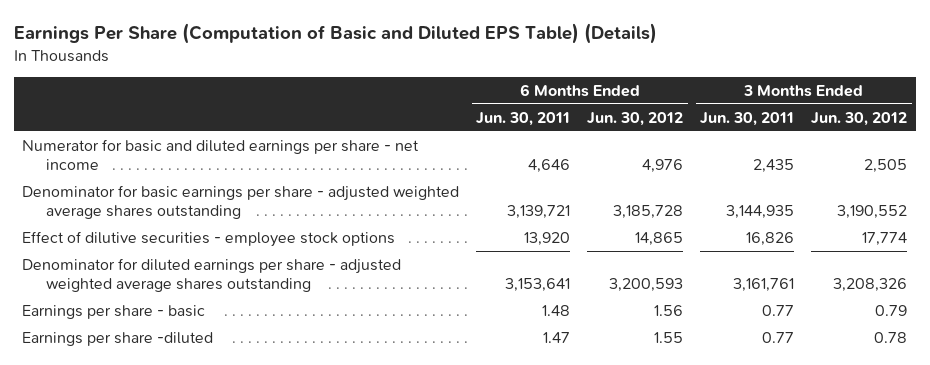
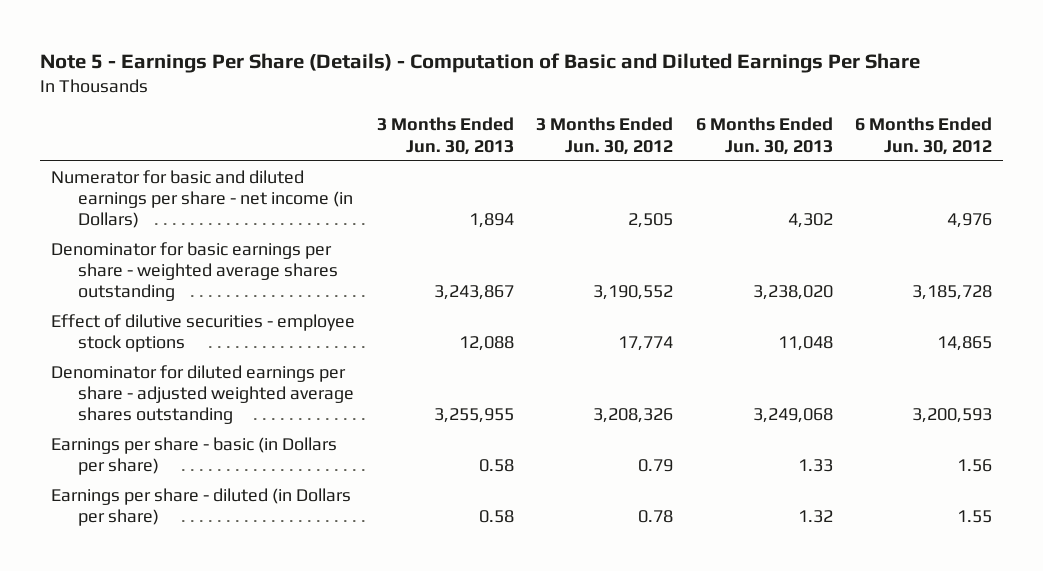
- Earnings Per Share (Computation of Basic and Diluted EPS Table) (Details)
+ Note 5 - Earnings Per Share (Details) - Computation of Basic and Diluted Earnings Per Share
- | 6 Months Ended Jun. 30, 2011 | 6 Months Ended Jun. 30, 2012 | 3 Months Ended Jun. 30, 2011 | 3 Months Ended Jun. 30, 2012
+ | 3 Months Ended Jun. 30, 2013 | 3 Months Ended Jun. 30, 2012 | 6 Months Ended Jun. 30, 2013 | 6 Months Ended Jun. 30, 2012
- Numerator for basic and diluted earnings per share - net income | 4,646 | 4,976 | 2,435 | 2,505
- Denominator for basic earnings per share - adjusted weighted average shares outstanding | 3,139,721 | 3,185,728 | 3,144,935 | 3,190,552
+ Numerator for basic and diluted earnings per share - net income (in Dollars) | 1,894 | 2,505 | 4,302 | 4,976
+ Denominator for basic earnings per share - weighted average shares outstanding | 3,243,867 | 3,190,552 | 3,238,020 | 3,185,728
- Earnings per share - basic | 1.48 | 1.56 | 0.77 | 0.79
- Earnings per share -diluted | 1.47 | 1.55 | 0.77 | 0.78
+ Earnings per share - basic (in Dollars per share) | 0.58 | 0.79 | 1.33 | 1.56
+ Earnings per share - diluted (in Dollars per share) | 0.58 | 0.78 | 1.32 | 1.55

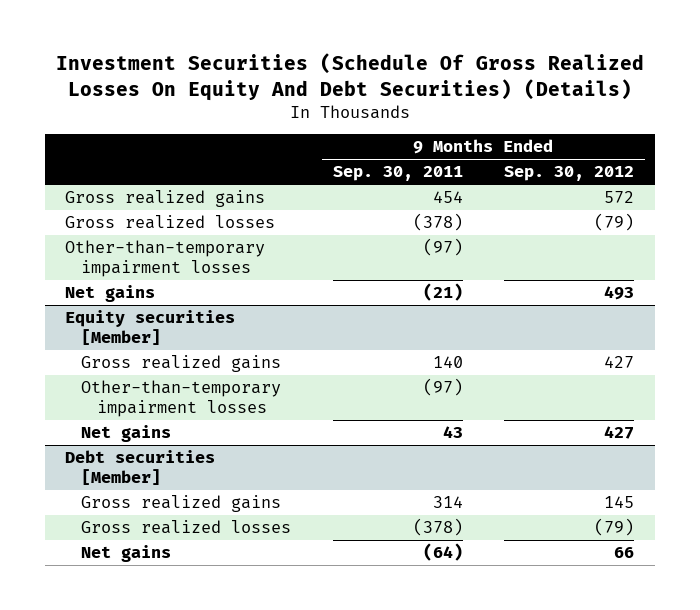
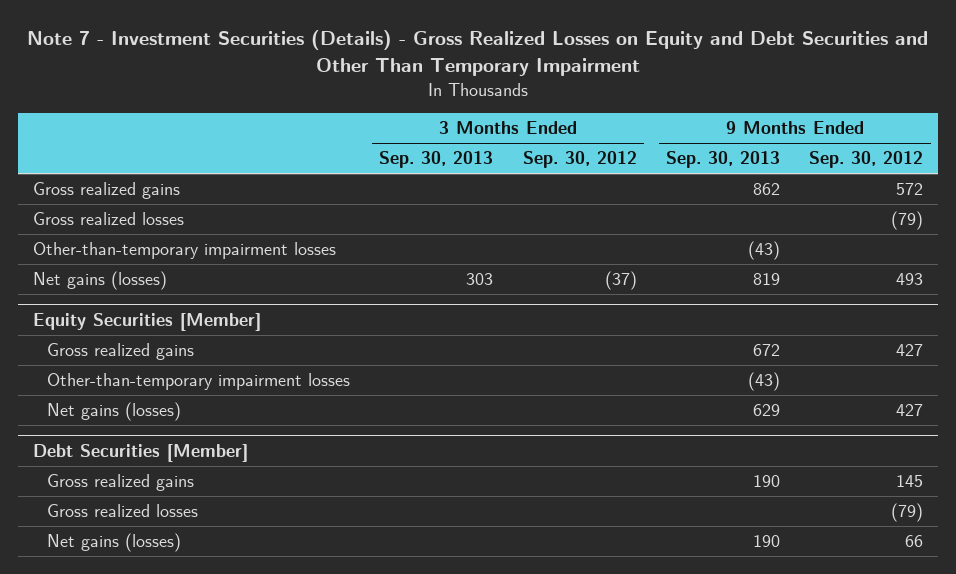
- Investment Securities (Schedule Of Gross Realized Losses On Equity And Debt Securities) (Details)
+ Note 7 - Investment Securities (Details) - Gross Realized Losses on Equity and Debt Securities and Other Than Temporary Impairment
- | 9 Months Ended Sep. 30, 2011 | 9 Months Ended Sep. 30, 2012
+ | 3 Months Ended Sep. 30, 2013 | 3 Months Ended Sep. 30, 2012 | 9 Months Ended Sep. 30, 2013 | 9 Months Ended Sep. 30, 2012
- Net gains | (21) | 493
- Equity securities [Member]
+ Net gains (losses) | 303 | (37) | 819 | 493
+ Equity Securities [Member]
- Net gains | 43 | 427
- Debt securities [Member]
+ Net gains (losses) | | | 629 | 427
+ Debt Securities [Member]
- Net gains | (64) | 66
+ Net gains (losses) | | | 190 | 66

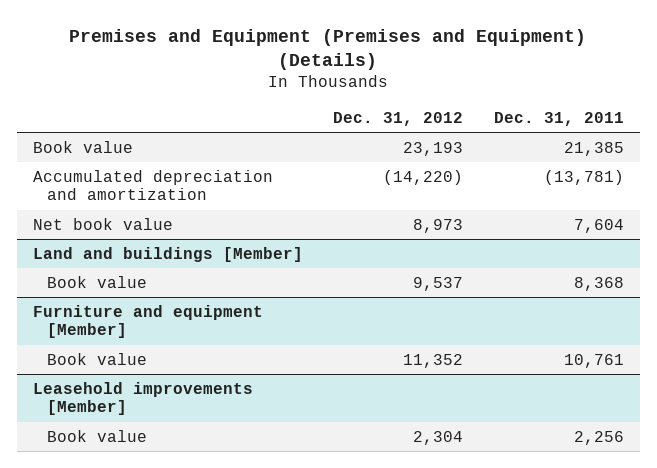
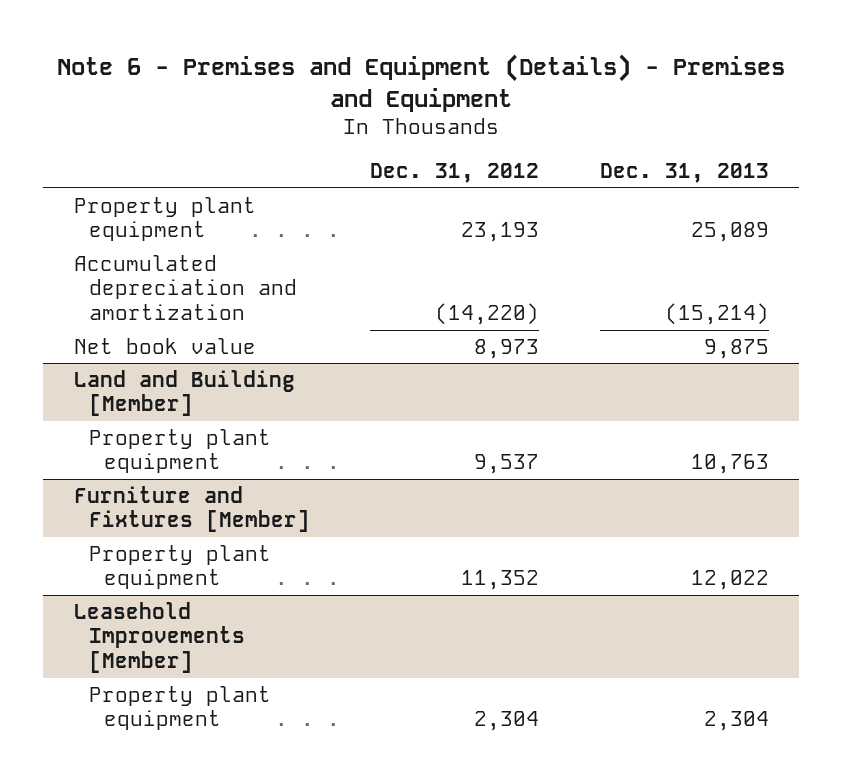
- Premises and Equipment (Premises and Equipment) (Details)
+ Note 6 - Premises and Equipment (Details) - Premises and Equipment
- | Dec. 31, 2012 | Dec. 31, 2011
+ | Dec. 31, 2012 | Dec. 31, 2013
- Book value | 23,193 | 21,385
+ Property plant equipment | 23,193 | 25,089
- Land and buildings [Member]
- Book value | 9,537 | 8,368
- Furniture and equipment [Member]
- Book value | 11,352 | 10,761
- Leasehold improvements [Member]
- Book value | 2,304 | 2,256
+ Land and Building [Member]
+ Property plant equipment | 9,537 | 10,763
+ Furniture and Fixtures [Member]
+ Property plant equipment | 11,352 | 12,022
+ Leasehold Improvements [Member]
+ Property plant equipment | 2,304 | 2,304

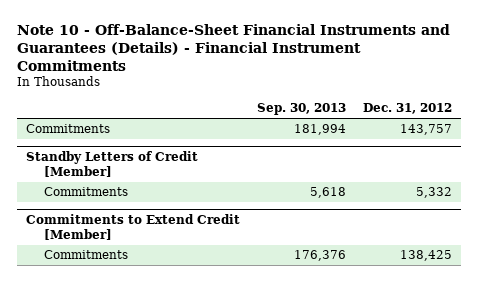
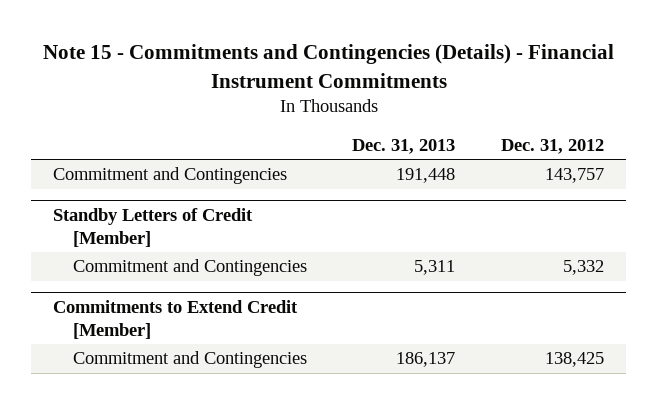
- Note 10 - Off-Balance-Sheet Financial Instruments and Guarantees (Details) - Financial Instrument Commitments
+ Note 15 - Commitments and Contingencies (Details) - Financial Instrument Commitments
- | Sep. 30, 2013 | Dec. 31, 2012
+ | Dec. 31, 2013 | Dec. 31, 2012
- Commitments | 181,994 | 143,757
+ Commitment and Contingencies | 191,448 | 143,757
@ Standby Letters of Credit [Member]
- Commitments | 5,618 | 5,332
+ Commitment and Contingencies | 5,311 | 5,332
@ Commitments to Extend Credit [Member]
- Commitments | 176,376 | 138,425
+ Commitment and Contingencies | 186,137 | 138,425

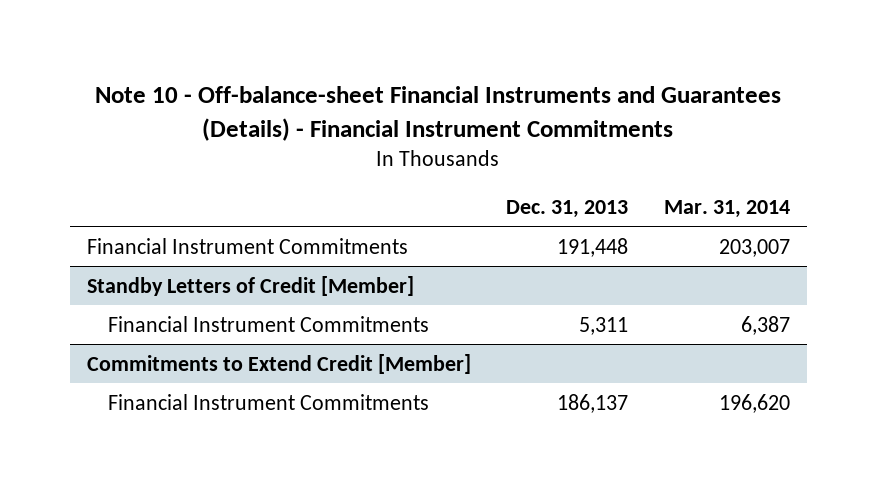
- Note 15 - Commitments and Contingencies (Details) - Financial Instrument Commitments
+ Note 10 - Off-balance-sheet Financial Instruments and Guarantees (Details) - Financial Instrument Commitments
- | Dec. 31, 2013 | Dec. 31, 2012
+ | Dec. 31, 2013 | Mar. 31, 2014
- Commitment and Contingencies | 191,448 | 143,757
+ Financial Instrument Commitments | 191,448 | 203,007
@ Standby Letters of Credit [Member]
- Commitment and Contingencies | 5,311 | 5,332
+ Financial Instrument Commitments | 5,311 | 6,387
@ Commitments to Extend Credit [Member]
- Commitment and Contingencies | 186,137 | 138,425
+ Financial Instrument Commitments | 186,137 | 196,620

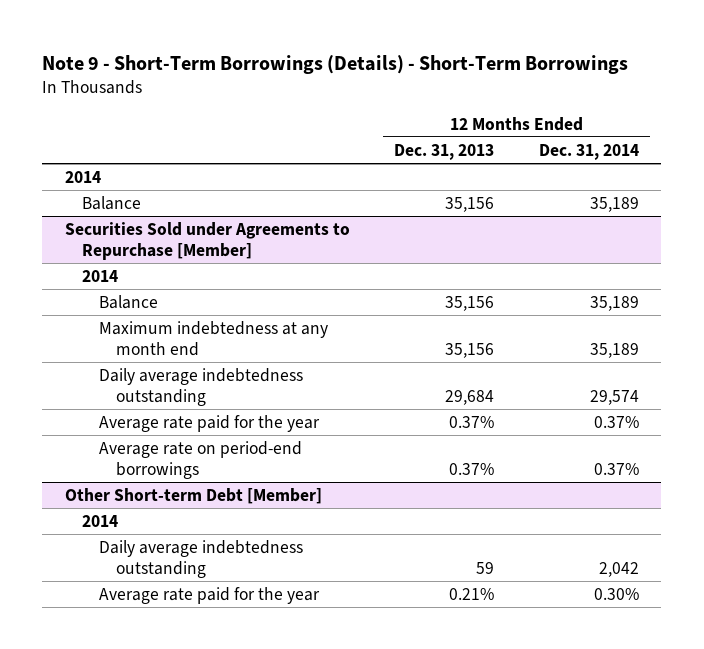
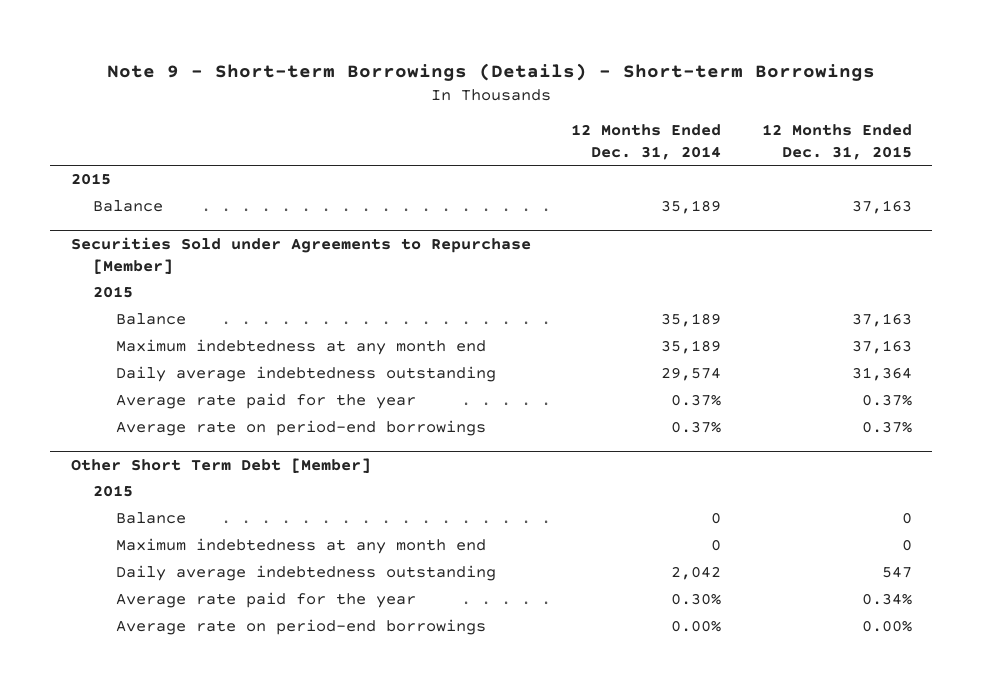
- Note 9 - Short-Term Borrowings (Details) - Short-Term Borrowings
+ Note 9 - Short-term Borrowings (Details) - Short-term Borrowings
- | 12 Months Ended Dec. 31, 2013 | 12 Months Ended Dec. 31, 2014
+ | 12 Months Ended Dec. 31, 2014 | 12 Months Ended Dec. 31, 2015
- 2014
+ 2015
@ Securities Sold under Agreements to Repurchase [Member]
- 2014
+ 2015
- Other Short-term Debt [Member]
- 2014
+ Other Short Term Debt [Member]
+ 2015
+ Balance | 0 | 0
+ Maximum indebtedness at any month end | 0 | 0
+ Average rate on period-end borrowings | 0.00% | 0.00%

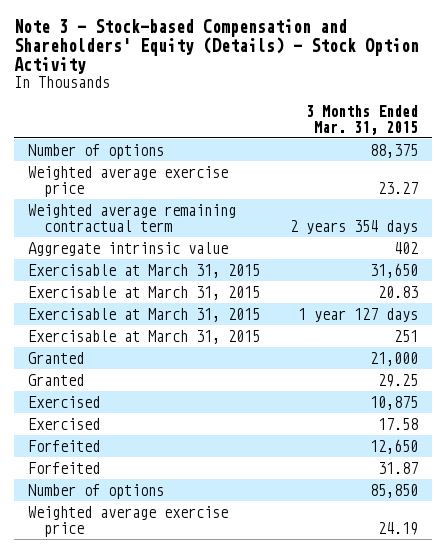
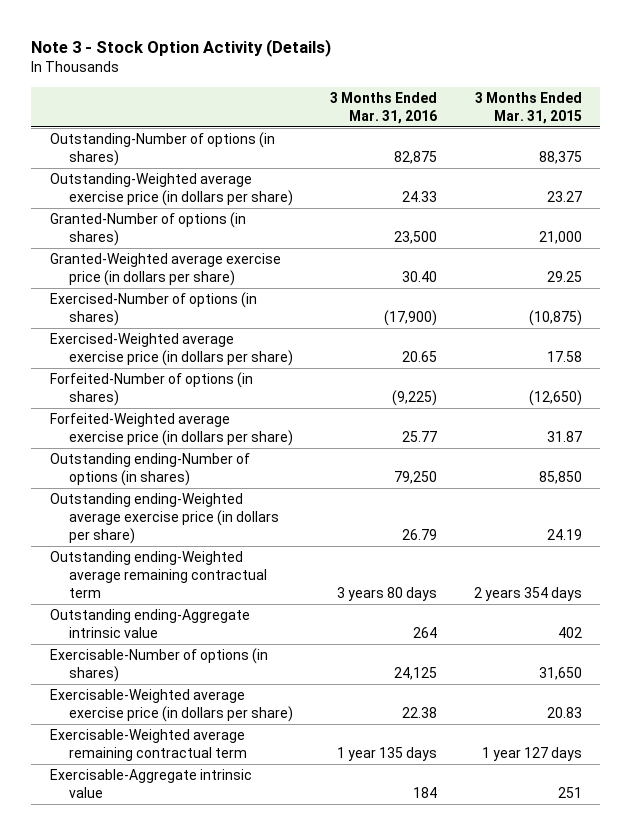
- Note 3 - Stock-based Compensation and Shareholders' Equity (Details) - Stock Option Activity
+ Note 3 - Stock Option Activity (Details)
- | 3 Months Ended Mar. 31, 2015
+ | 3 Months Ended Mar. 31, 2016 | 3 Months Ended Mar. 31, 2015
- Number of options | 88,375
- Weighted average exercise price | 23.27
- Weighted average remaining contractual term | 2 years 354 days
- Aggregate intrinsic value | 402
- Exercisable at March 31, 2015 | 31,650
- Exercisable at March 31, 2015 | 20.83
- Exercisable at March 31, 2015 | 1 year 127 days
- Exercisable at March 31, 2015 | 251
- Granted | 21,000
- Granted | 29.25
- Exercised | 10,875
- Exercised | 17.58
- Forfeited | 12,650
- Forfeited | 31.87
- Number of options | 85,850
- Weighted average exercise price | 24.19
+ Outstanding-Number of options (in shares) | 82,875 | 88,375
+ Outstanding-Weighted average exercise price (in dollars per share) | 24.33 | 23.27
+ Granted-Number of options (in shares) | 23,500 | 21,000
+ Granted-Weighted average exercise price (in dollars per share) | 30.40 | 29.25
+ Exercised-Number of options (in shares) | (17,900) | (10,875)
+ Exercised-Weighted average exercise price (in dollars per share) | 20.65 | 17.58
+ Forfeited-Number of options (in shares) | (9,225) | (12,650)
+ Forfeited-Weighted average exercise price (in dollars per share) | 25.77 | 31.87
+ Outstanding ending-Number of options (in shares) | 79,250 | 85,850
+ Outstanding ending-Weighted average exercise price (in dollars per share) | 26.79 | 24.19
+ Outstanding ending-Weighted average remaining contractual term | 3 years 80 days | 2 years 354 days
+ Outstanding ending-Aggregate intrinsic value | 264 | 402
+ Exercisable-Number of options (in shares) | 24,125 | 31,650
+ Exercisable-Weighted average exercise price (in dollars per share) | 22.38 | 20.83
+ Exercisable-Weighted average remaining contractual term | 1 year 135 days | 1 year 127 days
+ Exercisable-Aggregate intrinsic value | 184 | 251

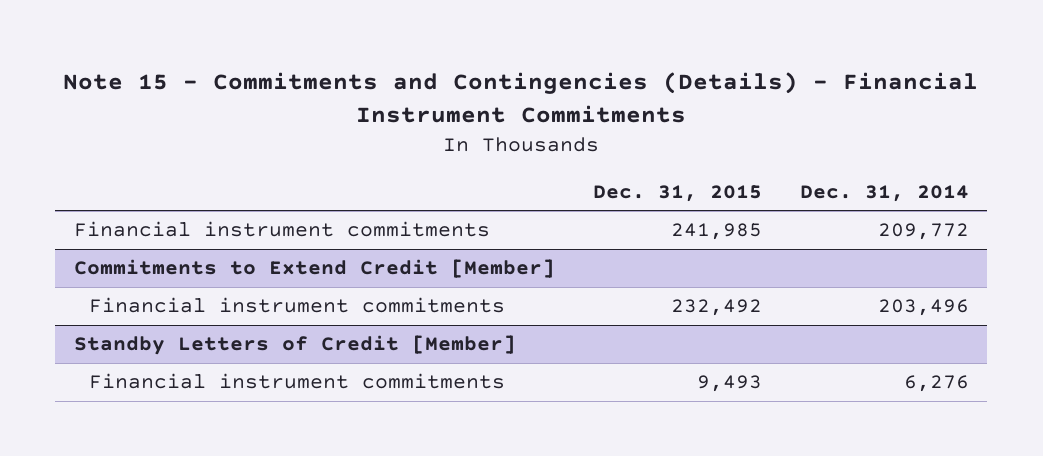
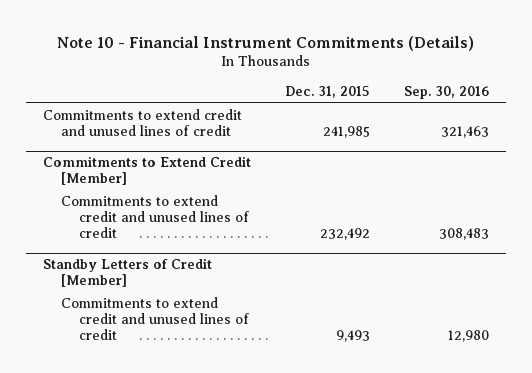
- Note 15 - Commitments and Contingencies (Details) - Financial Instrument Commitments
+ Note 10 - Financial Instrument Commitments (Details)
- | Dec. 31, 2015 | Dec. 31, 2014
+ | Dec. 31, 2015 | Sep. 30, 2016
- Financial instrument commitments | 241,985 | 209,772
+ Commitments to extend credit and unused lines of credit | 241,985 | 321,463
@ Commitments to Extend Credit [Member]
- Financial instrument commitments | 232,492 | 203,496
+ Commitments to extend credit and unused lines of credit | 232,492 | 308,483
@ Standby Letters of Credit [Member]
- Financial instrument commitments | 9,493 | 6,276
+ Commitments to extend credit and unused lines of credit | 9,493 | 12,980

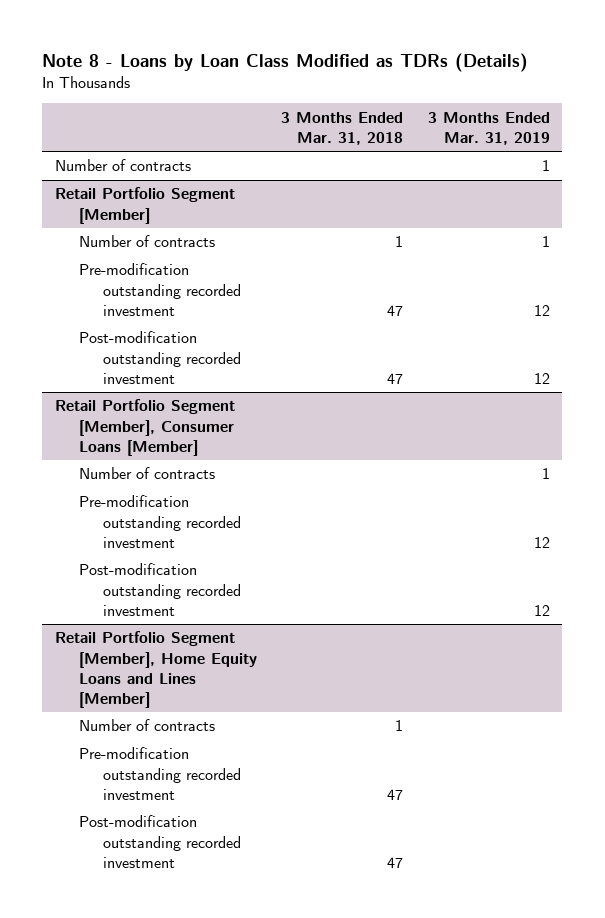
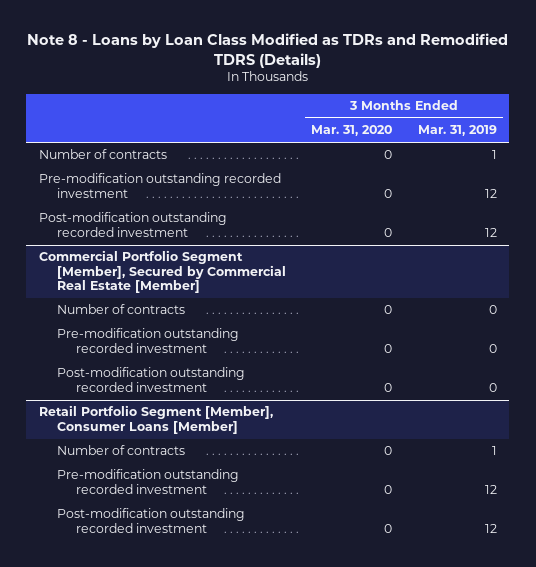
- Note 8 - Loans by Loan Class Modified as TDRs (Details)
+ Note 8 - Loans by Loan Class Modified as TDRs and Remodified TDRS (Details)
- | 3 Months Ended Mar. 31, 2018 | 3 Months Ended Mar. 31, 2019
+ | 3 Months Ended Mar. 31, 2020 | 3 Months Ended Mar. 31, 2019
- Retail Portfolio Segment [Member]
- Number of contracts | 1 | 1
+ Commercial Portfolio Segment [Member], Secured by Commercial Real Estate [Member]
+ Number of contracts | 0 | 0
+ Pre-modification outstanding recorded investment | 0 | 0
+ Post-modification outstanding recorded investment | 0 | 0
- Retail Portfolio Segment [Member], Home Equity Loans and Lines [Member]
- Number of contracts | 1 |
- Pre-modification outstanding recorded investment | 47 |
- Post-modification outstanding recorded investment | 47 |

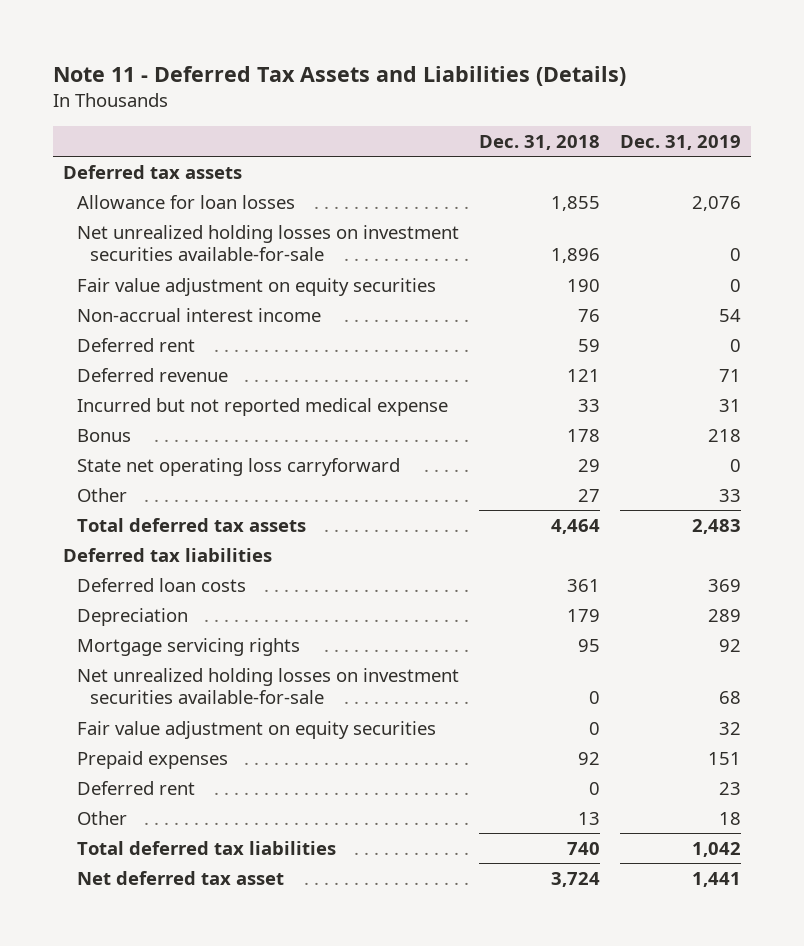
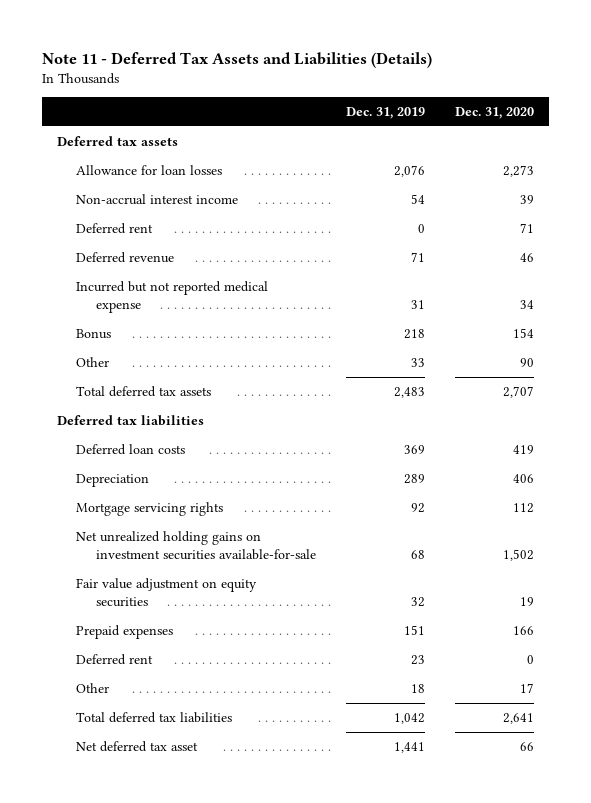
- | Dec. 31, 2018 | Dec. 31, 2019
+ | Dec. 31, 2019 | Dec. 31, 2020
- Net unrealized holding losses on investment securities available-for-sale | 1,896 | 0
- Fair value adjustment on equity securities | 190 | 0
- State net operating loss carryforward | 29 | 0
- Net unrealized holding losses on investment securities available-for-sale | 0 | 68
+ Net unrealized holding gains on investment securities available-for-sale | 68 | 1,502

